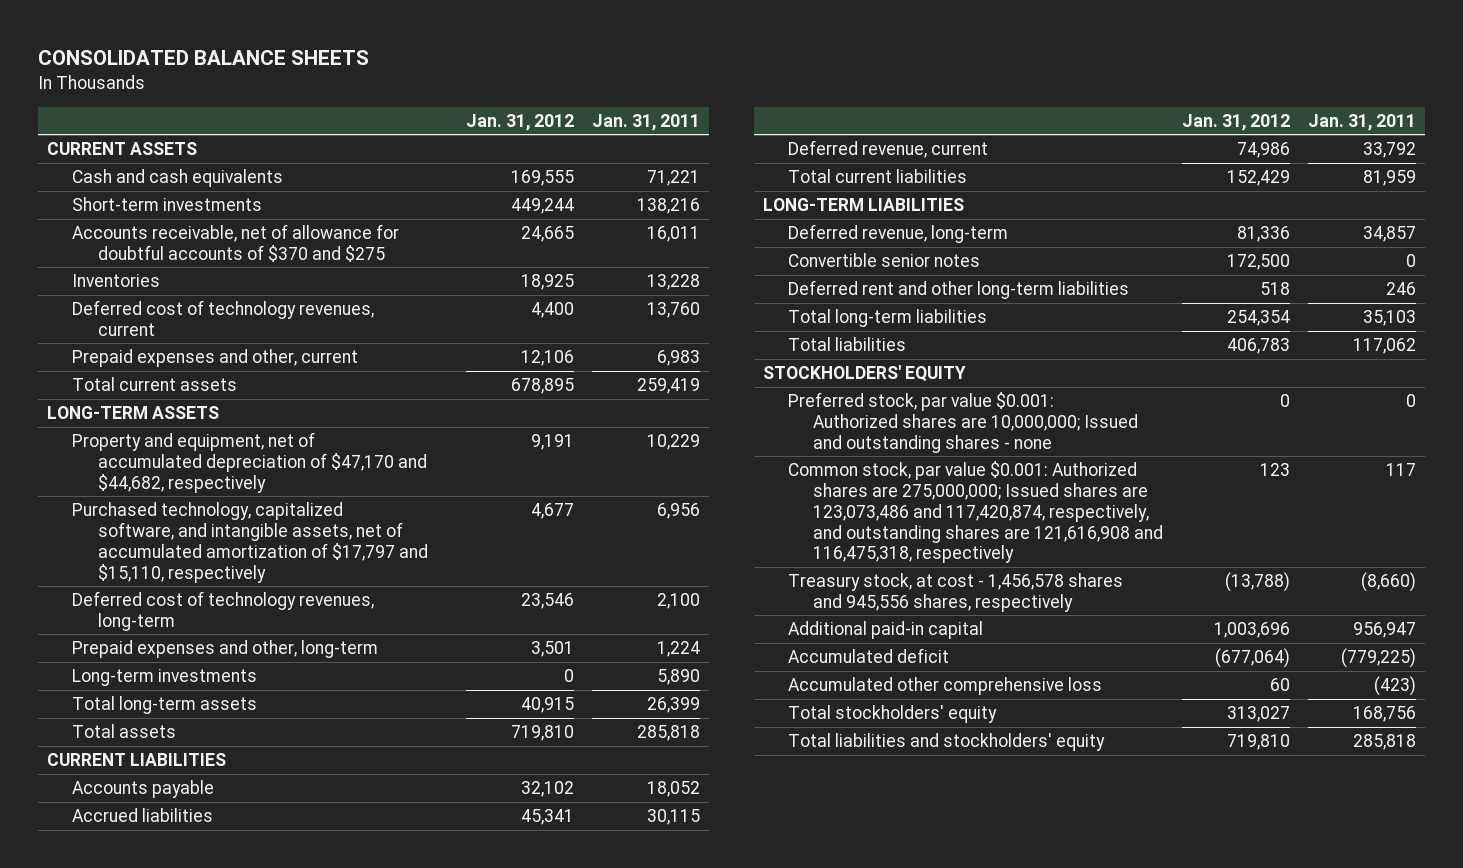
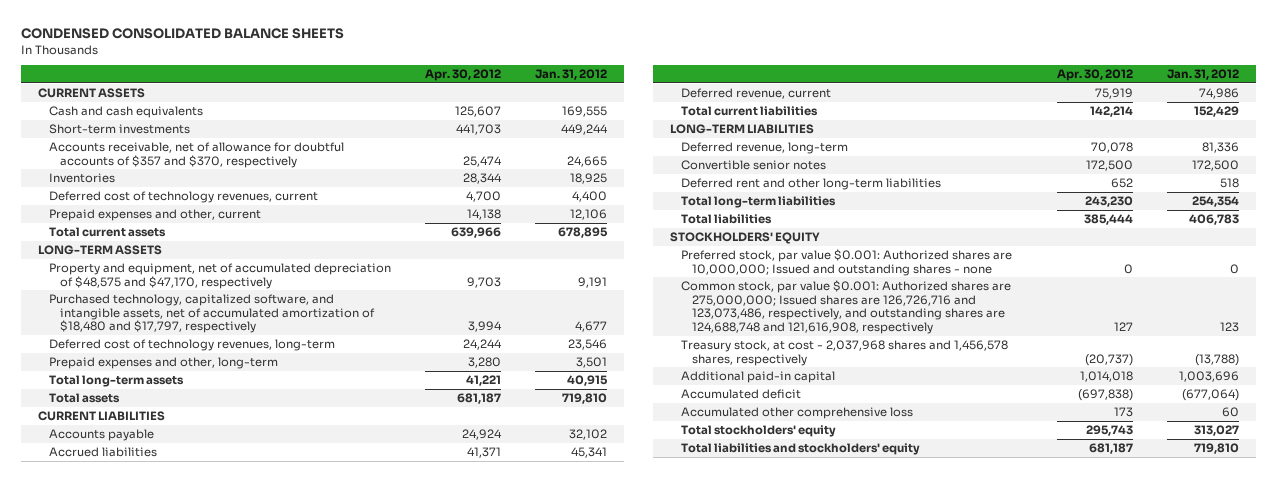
- CONSOLIDATED BALANCE SHEETS
+ CONDENSED CONSOLIDATED BALANCE SHEETS
- | Jan. 31, 2012 | Jan. 31, 2011
+ | Apr. 30, 2012 | Jan. 31, 2012
- Accounts receivable, net of allowance for doubtful accounts of $370 and $275 | 24,665 | 16,011
+ Accounts receivable, net of allowance for doubtful accounts of $357 and $370, respectively | 25,474 | 24,665
- Property and equipment, net of accumulated depreciation of $47,170 and $44,682, respectively | 9,191 | 10,229
- Purchased technology, capitalized software, and intangible assets, net of accumulated amortization of $17,797 and $15,110, respectively | 4,677 | 6,956
+ Property and equipment, net of accumulated depreciation of $48,575 and $47,170, respectively | 9,703 | 9,191
+ Purchased technology, capitalized software, and intangible assets, net of accumulated amortization of $18,480 and $17,797, respectively | 3,994 | 4,677
- Long-term investments | 0 | 5,890
- Common stock, par value $0.001: Authorized shares are 275,000,000; Issued shares are 123,073,486 and 117,420,874, respectively, and outstanding shares are 121,616,908 and 116,475,318, respectively | 123 | 117
- Treasury stock, at cost - 1,456,578 shares and 945,556 shares, respectively | (13,788) | (8,660)
+ Common stock, par value $0.001: Authorized shares are 275,000,000; Issued shares are 126,726,716 and 123,073,486, respectively, and outstanding shares are 124,688,748 and 121,616,908, respectively | 127 | 123
+ Treasury stock, at cost - 2,037,968 shares and 1,456,578 shares, respectively | (20,737) | (13,788)

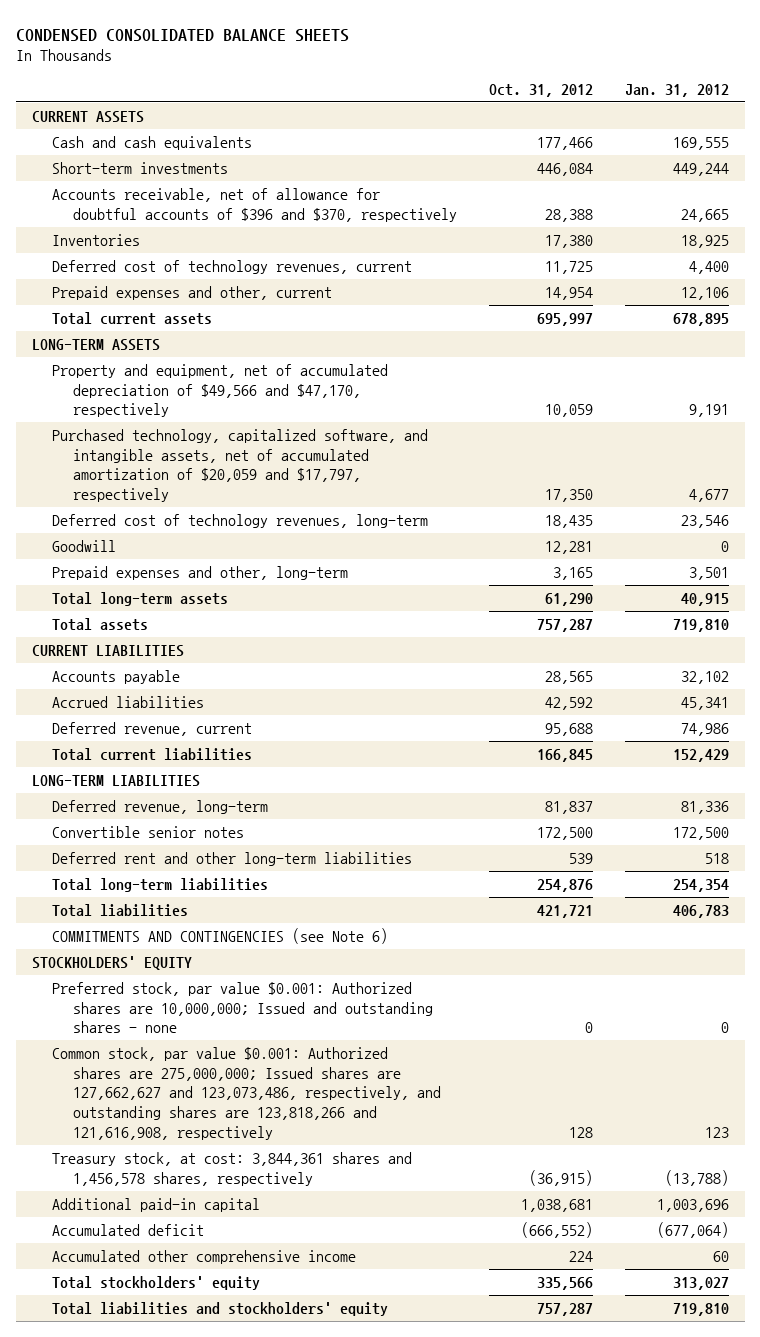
- | Apr. 30, 2012 | Jan. 31, 2012
+ | Oct. 31, 2012 | Jan. 31, 2012
- Accounts receivable, net of allowance for doubtful accounts of $357 and $370, respectively | 25,474 | 24,665
+ Accounts receivable, net of allowance for doubtful accounts of $396 and $370, respectively | 28,388 | 24,665
- Property and equipment, net of accumulated depreciation of $48,575 and $47,170, respectively | 9,703 | 9,191
- Purchased technology, capitalized software, and intangible assets, net of accumulated amortization of $18,480 and $17,797, respectively | 3,994 | 4,677
+ Property and equipment, net of accumulated depreciation of $49,566 and $47,170, respectively | 10,059 | 9,191
+ Purchased technology, capitalized software, and intangible assets, net of accumulated amortization of $20,059 and $17,797, respectively | 17,350 | 4,677
+ Goodwill | 12,281 | 0
+ COMMITMENTS AND CONTINGENCIES (see Note 6)
- Common stock, par value $0.001: Authorized shares are 275,000,000; Issued shares are 126,726,716 and 123,073,486, respectively, and outstanding shares are 124,688,748 and 121,616,908, respectively | 127 | 123
- Treasury stock, at cost - 2,037,968 shares and 1,456,578 shares, respectively | (20,737) | (13,788)
+ Common stock, par value $0.001: Authorized shares are 275,000,000; Issued shares are 127,662,627 and 123,073,486, respectively, and outstanding shares are 123,818,266 and 121,616,908, respectively | 128 | 123
+ Treasury stock, at cost: 3,844,361 shares and 1,456,578 shares, respectively | (36,915) | (13,788)
- Accumulated other comprehensive loss | 173 | 60
+ Accumulated other comprehensive income | 224 | 60

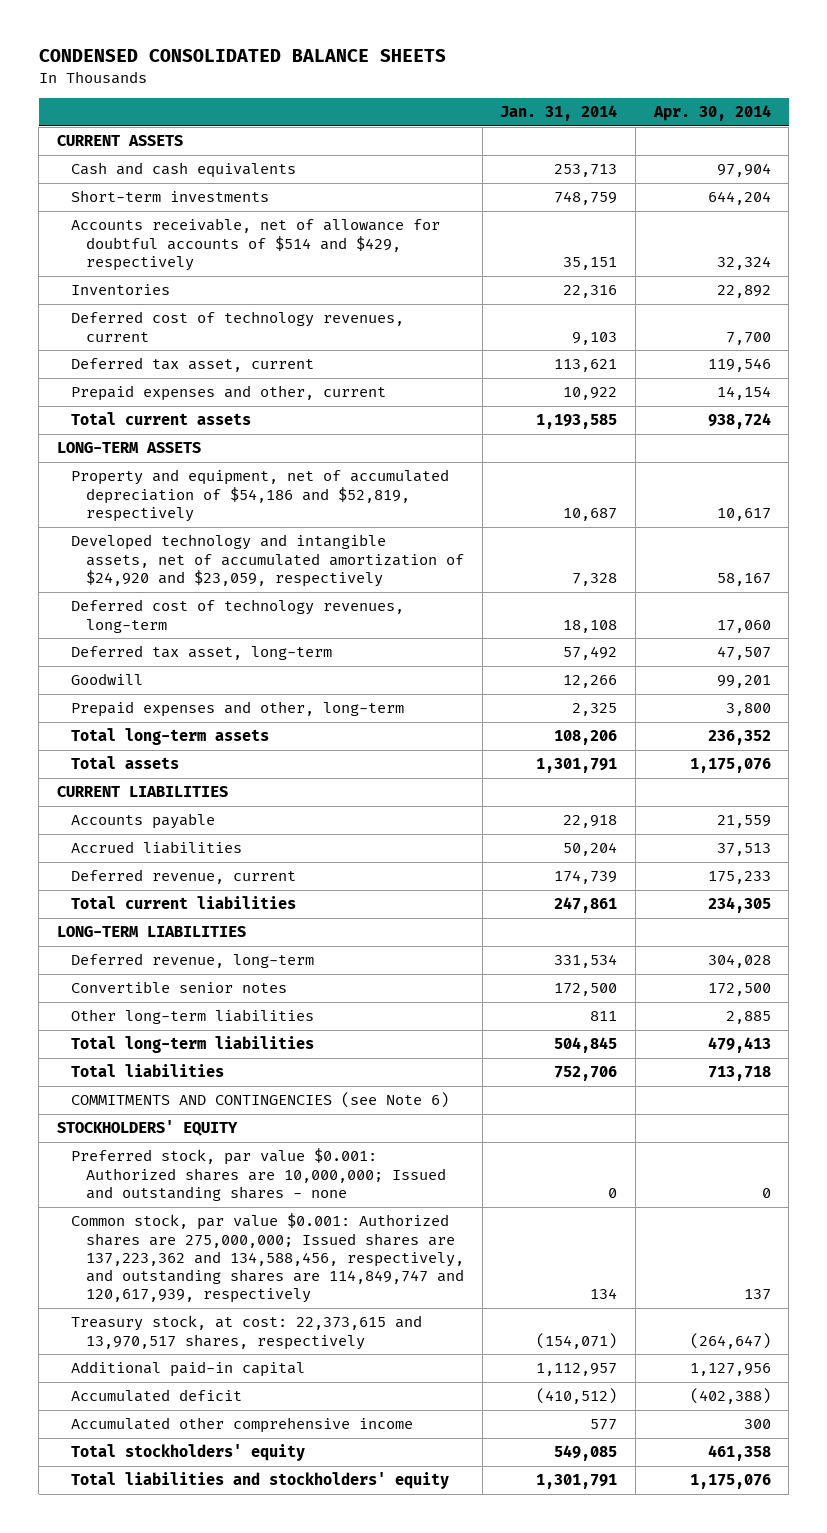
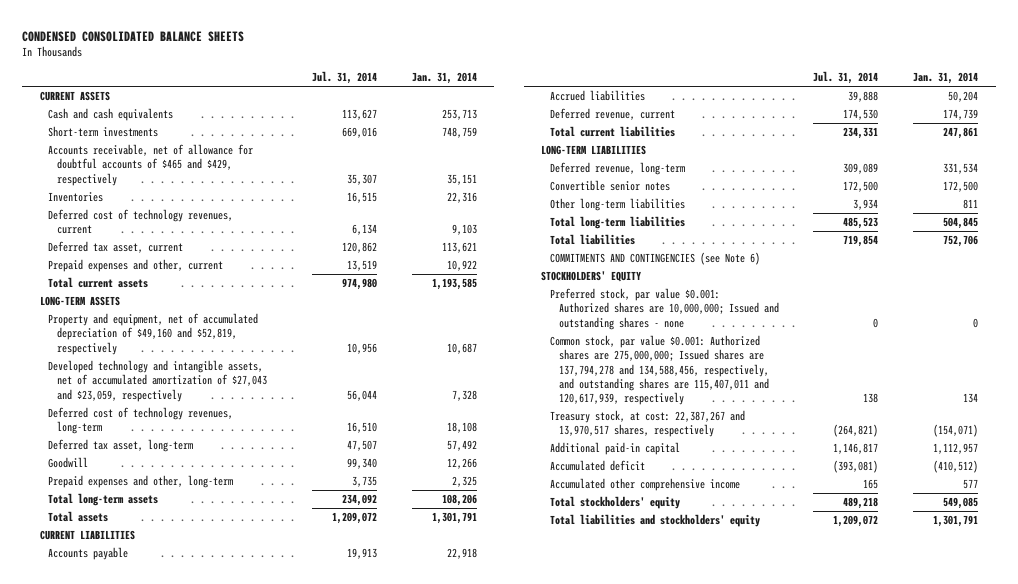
- | Jan. 31, 2014 | Apr. 30, 2014
+ | Jul. 31, 2014 | Jan. 31, 2014
- Accounts receivable, net of allowance for doubtful accounts of $514 and $429, respectively | 35,151 | 32,324
+ Accounts receivable, net of allowance for doubtful accounts of $465 and $429, respectively | 35,307 | 35,151
- Property and equipment, net of accumulated depreciation of $54,186 and $52,819, respectively | 10,687 | 10,617
- Developed technology and intangible assets, net of accumulated amortization of $24,920 and $23,059, respectively | 7,328 | 58,167
+ Property and equipment, net of accumulated depreciation of $49,160 and $52,819, respectively | 10,956 | 10,687
+ Developed technology and intangible assets, net of accumulated amortization of $27,043 and $23,059, respectively | 56,044 | 7,328
- Common stock, par value $0.001: Authorized shares are 275,000,000; Issued shares are 137,223,362 and 134,588,456, respectively, and outstanding shares are 114,849,747 and 120,617,939, respectively | 134 | 137
- Treasury stock, at cost: 22,373,615 and 13,970,517 shares, respectively | (154,071) | (264,647)
+ Common stock, par value $0.001: Authorized shares are 275,000,000; Issued shares are 137,794,278 and 134,588,456, respectively, and outstanding shares are 115,407,011 and 120,617,939, respectively | 138 | 134
+ Treasury stock, at cost: 22,387,267 and 13,970,517 shares, respectively | (264,821) | (154,071)

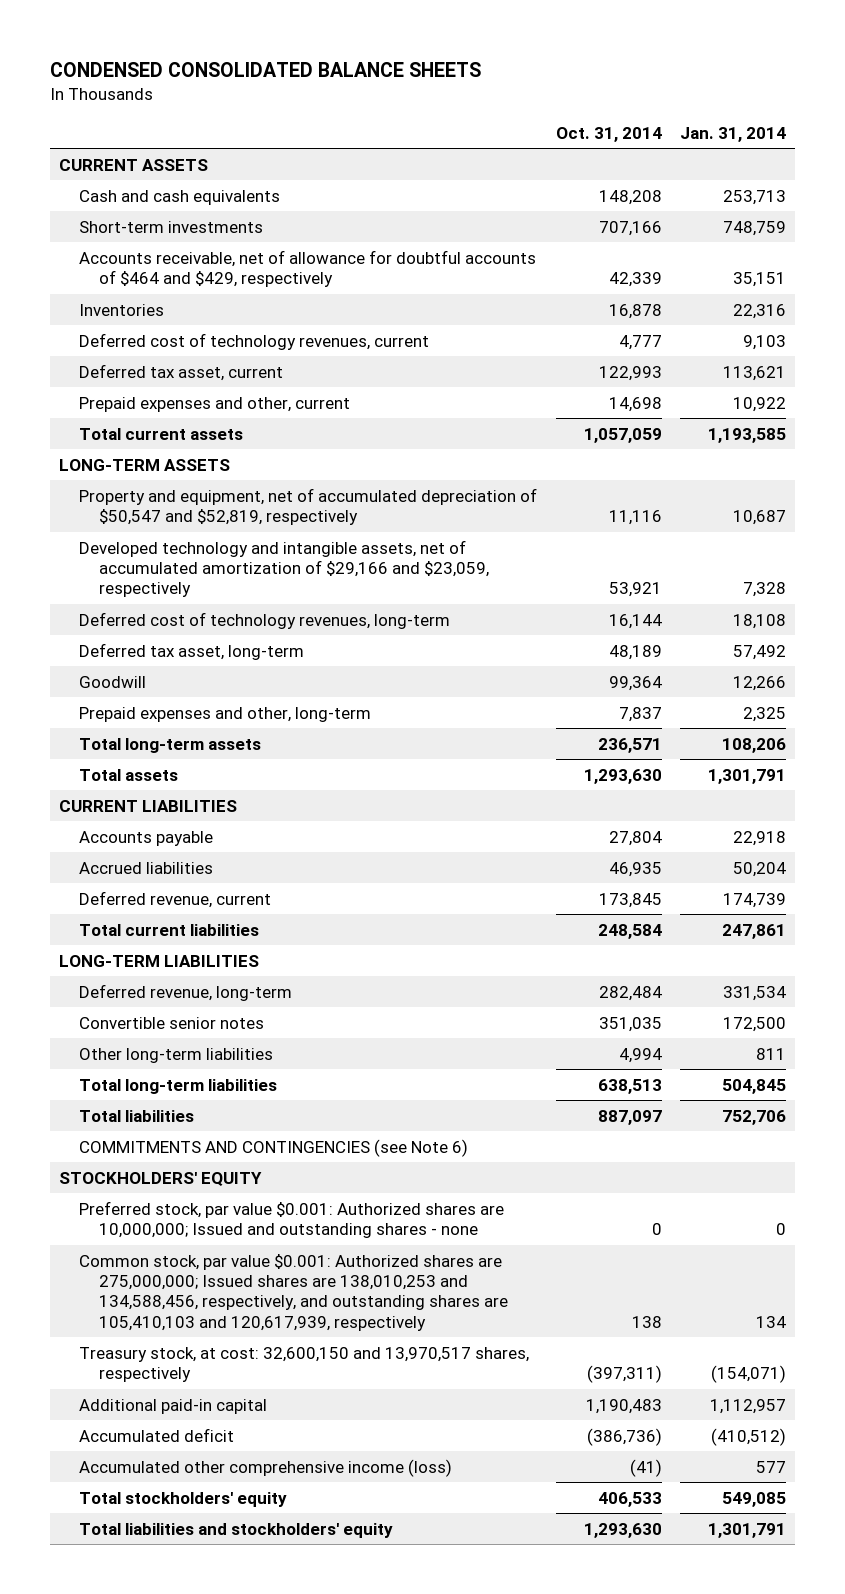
- | Jul. 31, 2014 | Jan. 31, 2014
+ | Oct. 31, 2014 | Jan. 31, 2014
- Accounts receivable, net of allowance for doubtful accounts of $465 and $429, respectively | 35,307 | 35,151
+ Accounts receivable, net of allowance for doubtful accounts of $464 and $429, respectively | 42,339 | 35,151
- Property and equipment, net of accumulated depreciation of $49,160 and $52,819, respectively | 10,956 | 10,687
- Developed technology and intangible assets, net of accumulated amortization of $27,043 and $23,059, respectively | 56,044 | 7,328
+ Property and equipment, net of accumulated depreciation of $50,547 and $52,819, respectively | 11,116 | 10,687
+ Developed technology and intangible assets, net of accumulated amortization of $29,166 and $23,059, respectively | 53,921 | 7,328
- Common stock, par value $0.001: Authorized shares are 275,000,000; Issued shares are 137,794,278 and 134,588,456, respectively, and outstanding shares are 115,407,011 and 120,617,939, respectively | 138 | 134
- Treasury stock, at cost: 22,387,267 and 13,970,517 shares, respectively | (264,821) | (154,071)
+ Common stock, par value $0.001: Authorized shares are 275,000,000; Issued shares are 138,010,253 and 134,588,456, respectively, and outstanding shares are 105,410,103 and 120,617,939, respectively | 138 | 134
+ Treasury stock, at cost: 32,600,150 and 13,970,517 shares, respectively | (397,311) | (154,071)
- Accumulated other comprehensive income | 165 | 577
+ Accumulated other comprehensive income (loss) | (41) | 577

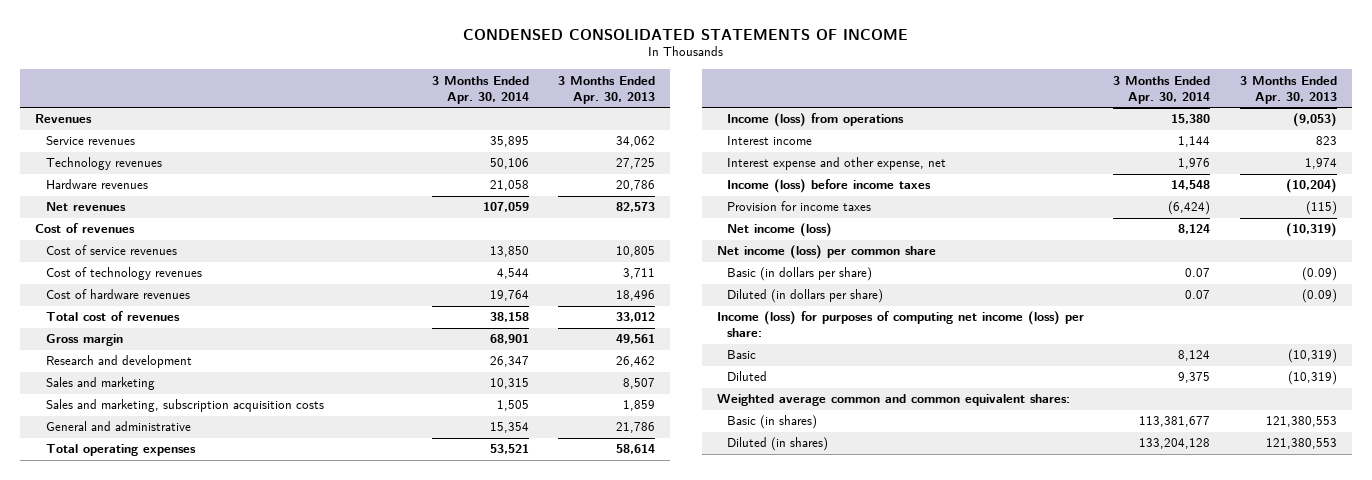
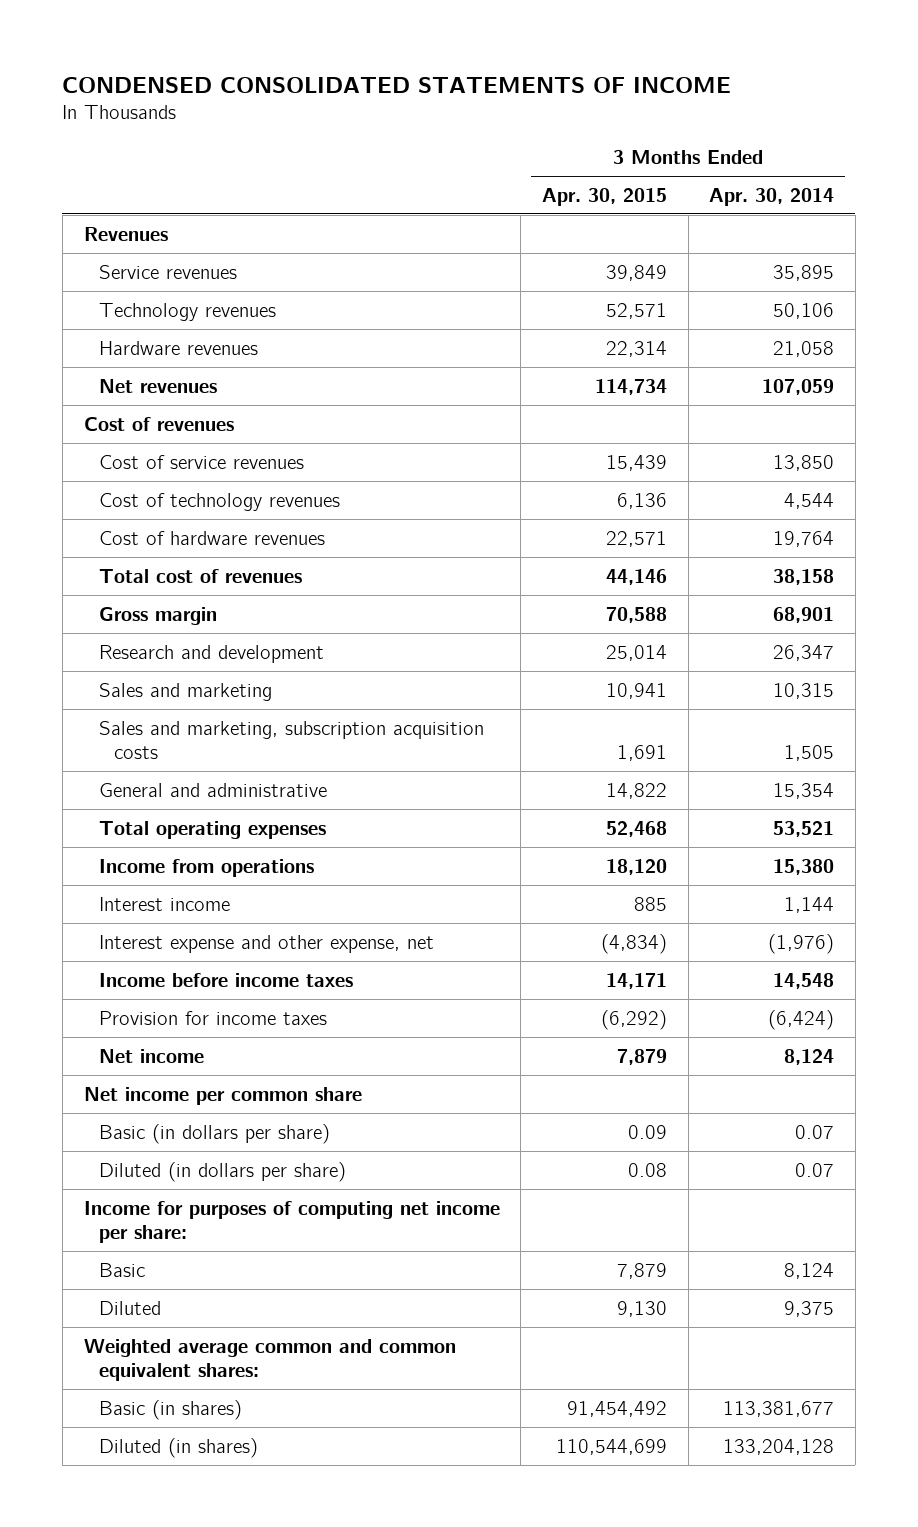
- | 3 Months Ended Apr. 30, 2014 | 3 Months Ended Apr. 30, 2013
+ | 3 Months Ended Apr. 30, 2015 | 3 Months Ended Apr. 30, 2014
- Income (loss) from operations | 15,380 | (9,053)
+ Income from operations | 18,120 | 15,380
- Interest expense and other expense, net | 1,976 | 1,974
- Income (loss) before income taxes | 14,548 | (10,204)
+ Interest expense and other expense, net | (4,834) | (1,976)
+ Income before income taxes | 14,171 | 14,548
- Net income (loss) | 8,124 | (10,319)
- Net income (loss) per common share
+ Net income | 7,879 | 8,124
+ Net income per common share
- Income (loss) for purposes of computing net income (loss) per share:
+ Income for purposes of computing net income per share:

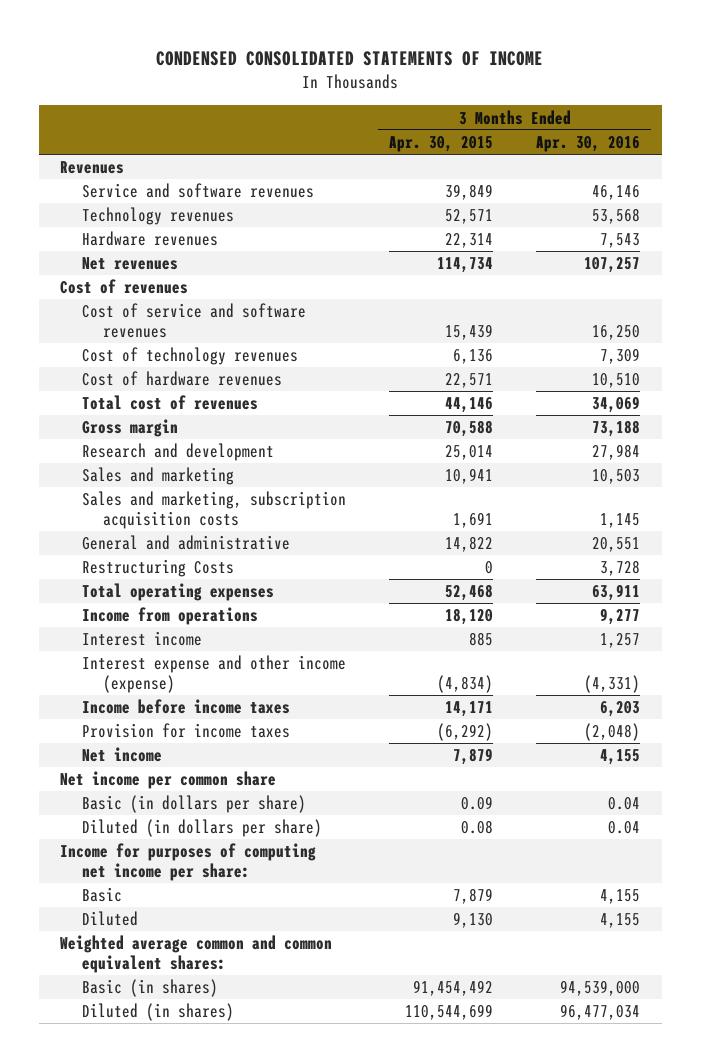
- | 3 Months Ended Apr. 30, 2015 | 3 Months Ended Apr. 30, 2014
+ | 3 Months Ended Apr. 30, 2015 | 3 Months Ended Apr. 30, 2016
- Service revenues | 39,849 | 35,895
+ Service and software revenues | 39,849 | 46,146
- Cost of service revenues | 15,439 | 13,850
+ Cost of service and software revenues | 15,439 | 16,250
+ Restructuring Costs | 0 | 3,728
- Interest expense and other expense, net | (4,834) | (1,976)
+ Interest expense and other income (expense) | (4,834) | (4,331)

